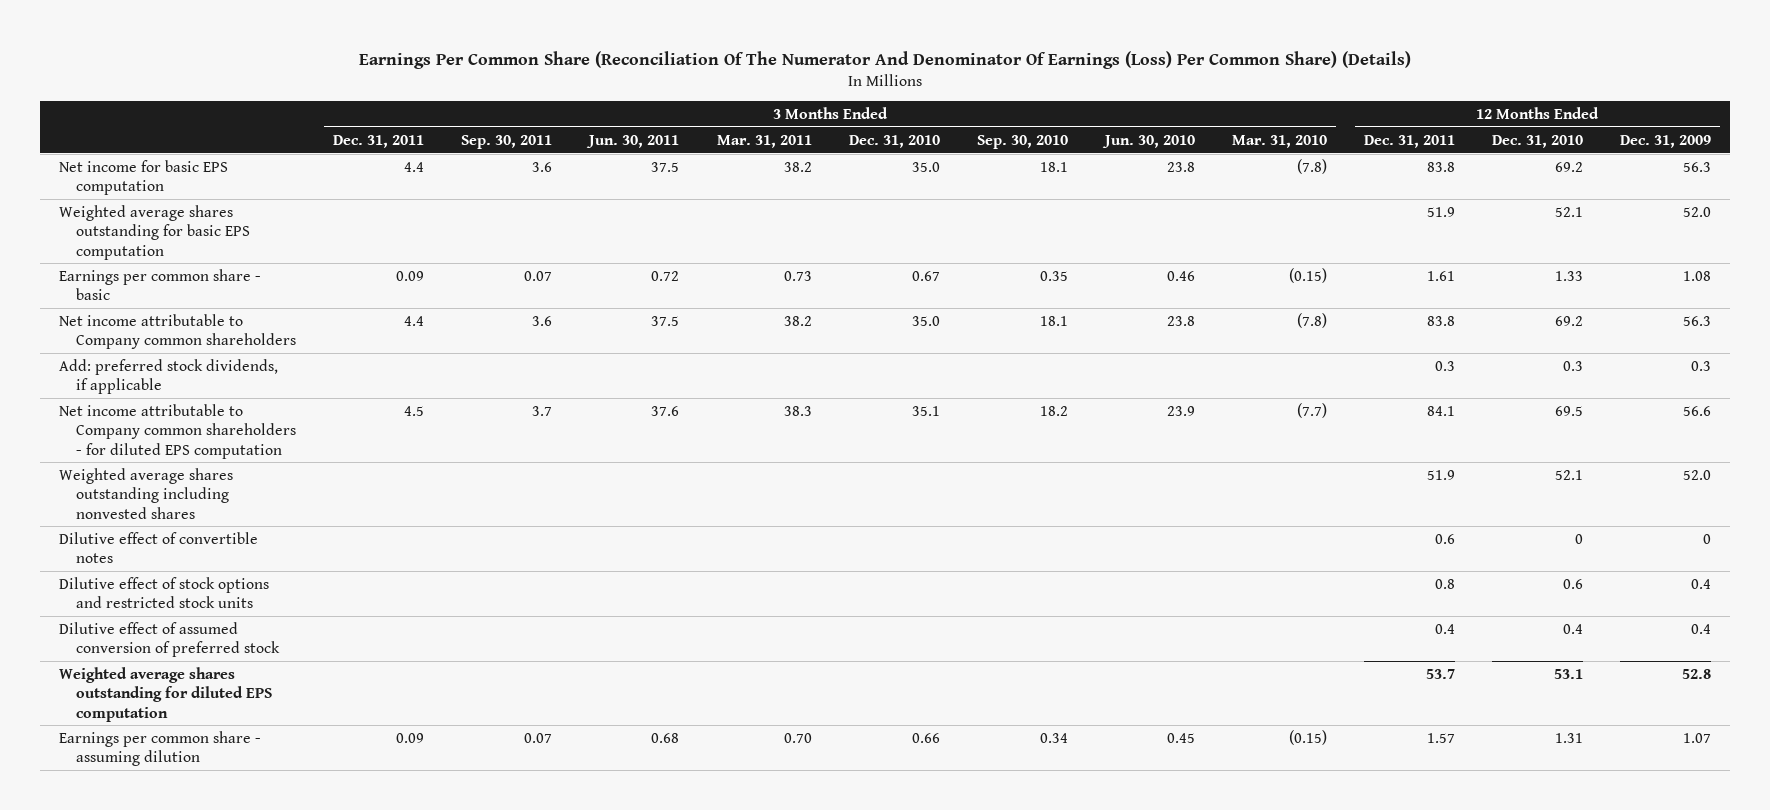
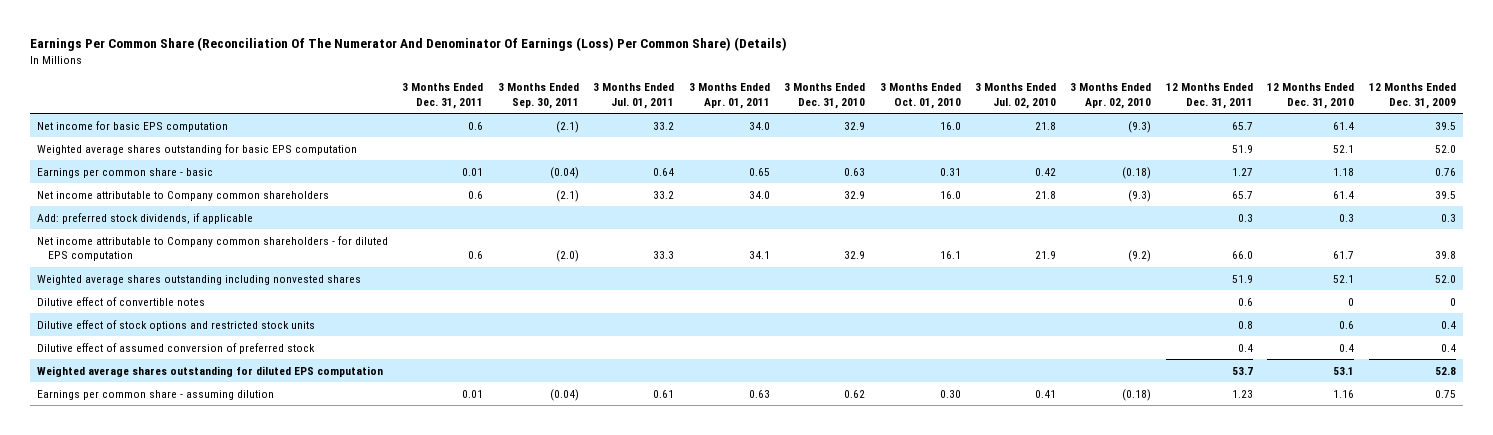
- | 3 Months Ended Dec. 31, 2011 | 3 Months Ended Sep. 30, 2011 | 3 Months Ended Jun. 30, 2011 | 3 Months Ended Mar. 31, 2011 | 3 Months Ended Dec. 31, 2010 | 3 Months Ended Sep. 30, 2010 | 3 Months Ended Jun. 30, 2010 | 3 Months Ended Mar. 31, 2010 | 12 Months Ended Dec. 31, 2011 | 12 Months Ended Dec. 31, 2010 | 12 Months Ended Dec. 31, 2009
+ | 3 Months Ended Dec. 31, 2011 | 3 Months Ended Sep. 30, 2011 | 3 Months Ended Jul. 01, 2011 | 3 Months Ended Apr. 01, 2011 | 3 Months Ended Dec. 31, 2010 | 3 Months Ended Oct. 01, 2010 | 3 Months Ended Jul. 02, 2010 | 3 Months Ended Apr. 02, 2010 | 12 Months Ended Dec. 31, 2011 | 12 Months Ended Dec. 31, 2010 | 12 Months Ended Dec. 31, 2009
- Net income for basic EPS computation | 4.4 | 3.6 | 37.5 | 38.2 | 35.0 | 18.1 | 23.8 | (7.8) | 83.8 | 69.2 | 56.3
+ Net income for basic EPS computation | 0.6 | (2.1) | 33.2 | 34.0 | 32.9 | 16.0 | 21.8 | (9.3) | 65.7 | 61.4 | 39.5
- Earnings per common share - basic | 0.09 | 0.07 | 0.72 | 0.73 | 0.67 | 0.35 | 0.46 | (0.15) | 1.61 | 1.33 | 1.08
- Net income attributable to Company common shareholders | 4.4 | 3.6 | 37.5 | 38.2 | 35.0 | 18.1 | 23.8 | (7.8) | 83.8 | 69.2 | 56.3
+ Earnings per common share - basic | 0.01 | (0.04) | 0.64 | 0.65 | 0.63 | 0.31 | 0.42 | (0.18) | 1.27 | 1.18 | 0.76
+ Net income attributable to Company common shareholders | 0.6 | (2.1) | 33.2 | 34.0 | 32.9 | 16.0 | 21.8 | (9.3) | 65.7 | 61.4 | 39.5
- Net income attributable to Company common shareholders - for diluted EPS computation | 4.5 | 3.7 | 37.6 | 38.3 | 35.1 | 18.2 | 23.9 | (7.7) | 84.1 | 69.5 | 56.6
+ Net income attributable to Company common shareholders - for diluted EPS computation | 0.6 | (2.0) | 33.3 | 34.1 | 32.9 | 16.1 | 21.9 | (9.2) | 66.0 | 61.7 | 39.8
- Earnings per common share - assuming dilution | 0.09 | 0.07 | 0.68 | 0.70 | 0.66 | 0.34 | 0.45 | (0.15) | 1.57 | 1.31 | 1.07
+ Earnings per common share - assuming dilution | 0.01 | (0.04) | 0.61 | 0.63 | 0.62 | 0.30 | 0.41 | (0.18) | 1.23 | 1.16 | 0.75

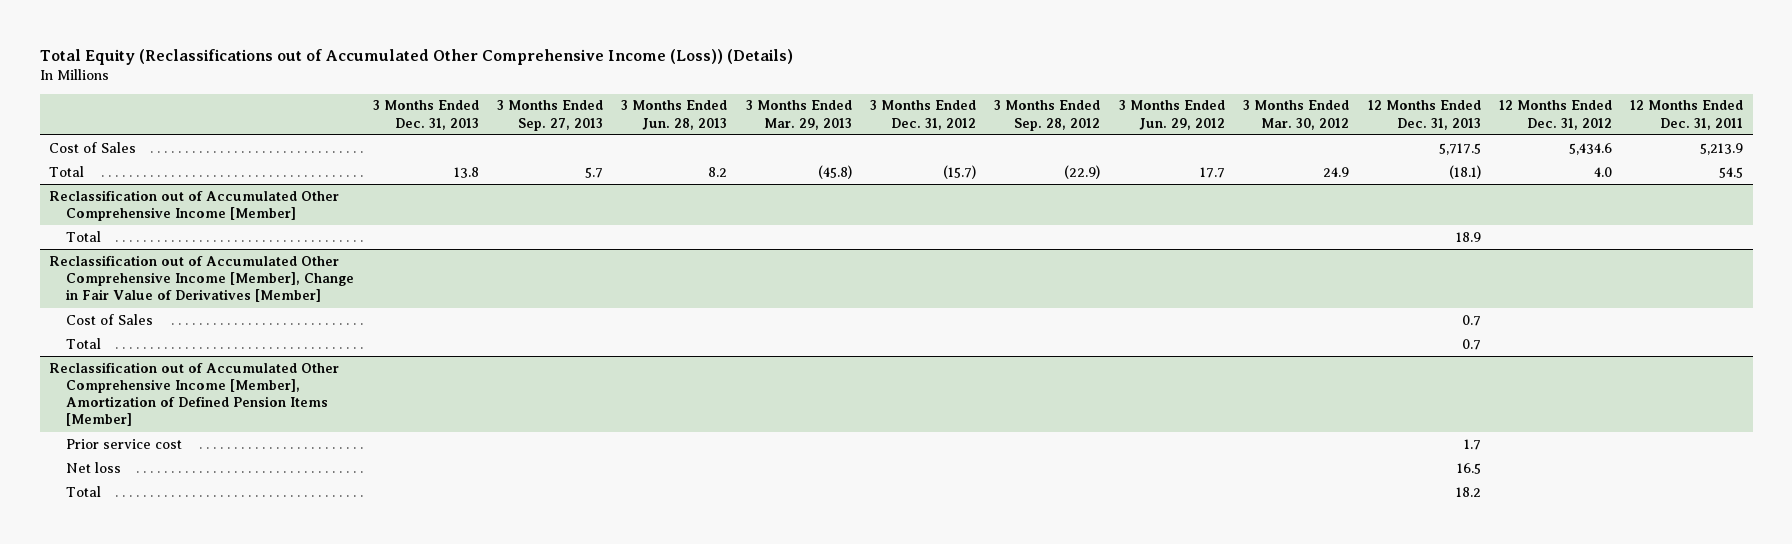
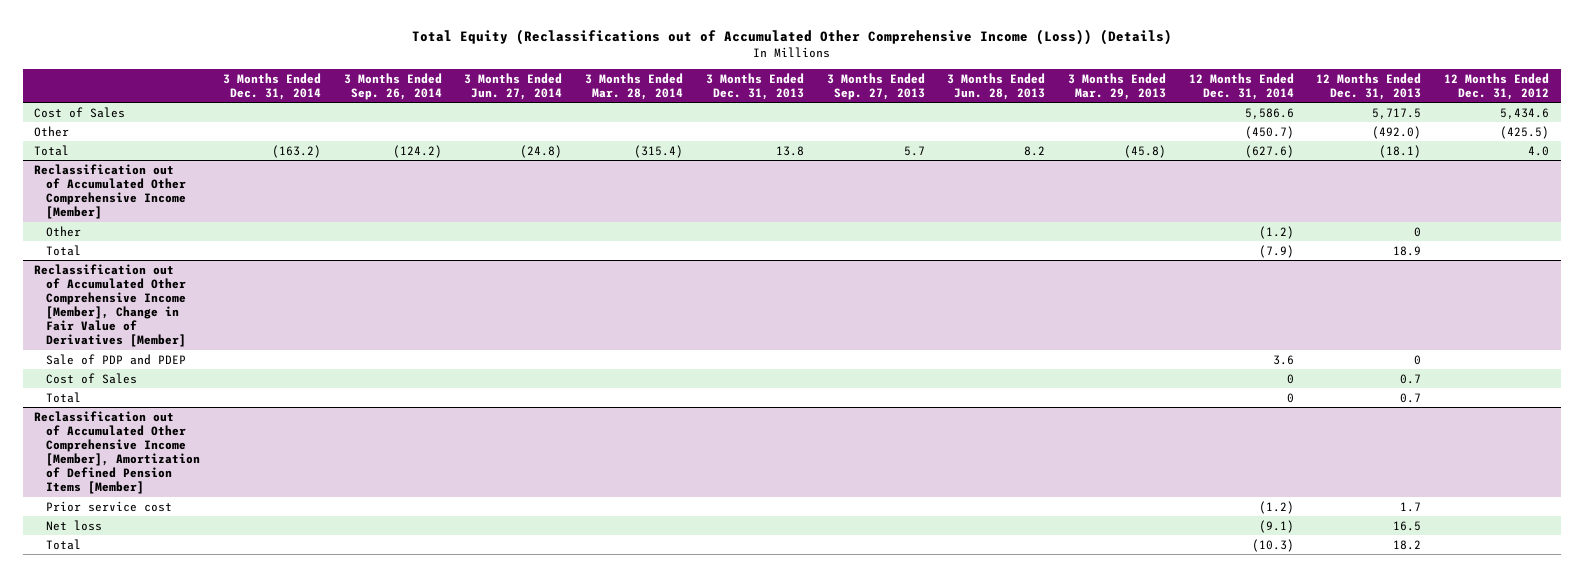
- | 3 Months Ended Dec. 31, 2013 | 3 Months Ended Sep. 27, 2013 | 3 Months Ended Jun. 28, 2013 | 3 Months Ended Mar. 29, 2013 | 3 Months Ended Dec. 31, 2012 | 3 Months Ended Sep. 28, 2012 | 3 Months Ended Jun. 29, 2012 | 3 Months Ended Mar. 30, 2012 | 12 Months Ended Dec. 31, 2013 | 12 Months Ended Dec. 31, 2012 | 12 Months Ended Dec. 31, 2011
+ | 3 Months Ended Dec. 31, 2014 | 3 Months Ended Sep. 26, 2014 | 3 Months Ended Jun. 27, 2014 | 3 Months Ended Mar. 28, 2014 | 3 Months Ended Dec. 31, 2013 | 3 Months Ended Sep. 27, 2013 | 3 Months Ended Jun. 28, 2013 | 3 Months Ended Mar. 29, 2013 | 12 Months Ended Dec. 31, 2014 | 12 Months Ended Dec. 31, 2013 | 12 Months Ended Dec. 31, 2012
+ Other | | | | | | | | | (450.7) | (492.0) | (425.5)
@ Reclassification out of Accumulated Other Comprehensive Income [Member]
+ Other | | | | | | | | | (1.2) | 0 |
@ Reclassification out of Accumulated Other Comprehensive Income [Member], Change in Fair Value of Derivatives [Member]
+ Sale of PDP and PDEP | | | | | | | | | 3.6 | 0 |

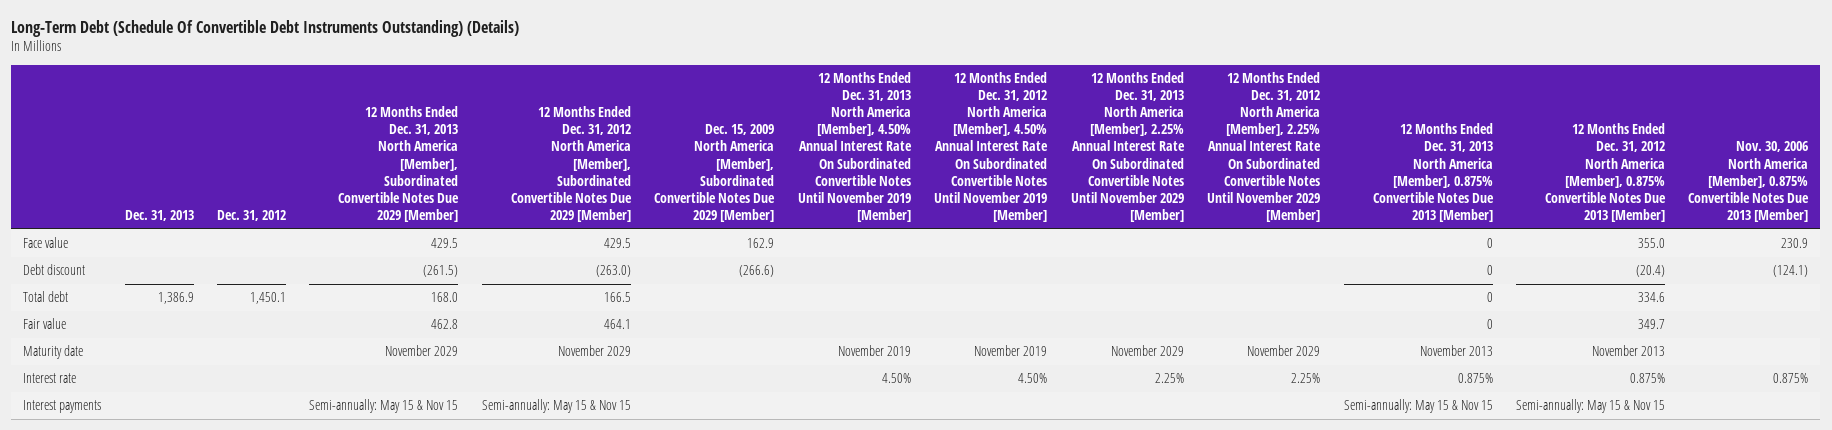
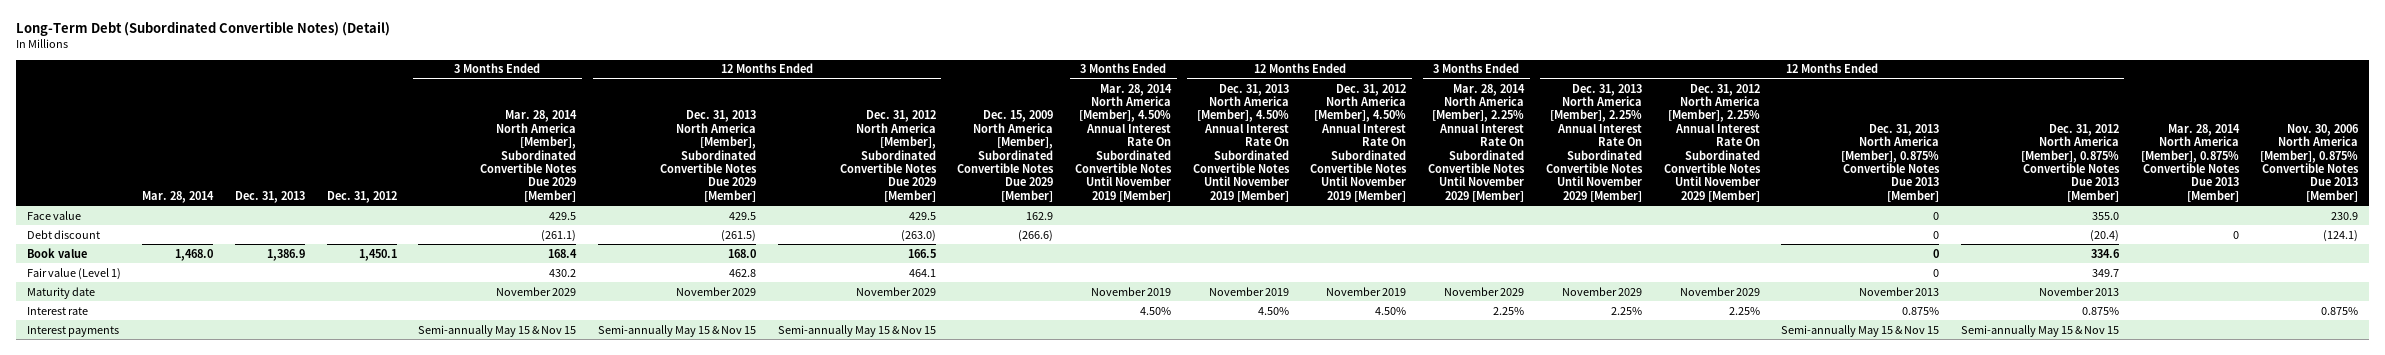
- Long-Term Debt (Schedule Of Convertible Debt Instruments Outstanding) (Details)
+ Long-Term Debt (Subordinated Convertible Notes) (Detail)
- | Dec. 31, 2013 | Dec. 31, 2012 | 12 Months Ended Dec. 31, 2013 North America [Member], Subordinated Convertible Notes Due 2029 [Member] | 12 Months Ended Dec. 31, 2012 North America [Member], Subordinated Convertible Notes Due 2029 [Member] | Dec. 15, 2009 North America [Member], Subordinated Convertible Notes Due 2029 [Member] | 12 Months Ended Dec. 31, 2013 North America [Member], 4.50% Annual Interest Rate On Subordinated Convertible Notes Until November 2019 [Member] | 12 Months Ended Dec. 31, 2012 North America [Member], 4.50% Annual Interest Rate On Subordinated Convertible Notes Until November 2019 [Member] | 12 Months Ended Dec. 31, 2013 North America [Member], 2.25% Annual Interest Rate On Subordinated Convertible Notes Until November 2029 [Member] | 12 Months Ended Dec. 31, 2012 North America [Member], 2.25% Annual Interest Rate On Subordinated Convertible Notes Until November 2029 [Member] | 12 Months Ended Dec. 31, 2013 North America [Member], 0.875% Convertible Notes Due 2013 [Member] | 12 Months Ended Dec. 31, 2012 North America [Member], 0.875% Convertible Notes Due 2013 [Member] | Nov. 30, 2006 North America [Member], 0.875% Convertible Notes Due 2013 [Member]
+ | Mar. 28, 2014 | Dec. 31, 2013 | Dec. 31, 2012 | 3 Months Ended Mar. 28, 2014 North America [Member], Subordinated Convertible Notes Due 2029 [Member] | 12 Months Ended Dec. 31, 2013 North America [Member], Subordinated Convertible Notes Due 2029 [Member] | 12 Months Ended Dec. 31, 2012 North America [Member], Subordinated Convertible Notes Due 2029 [Member] | Dec. 15, 2009 North America [Member], Subordinated Convertible Notes Due 2029 [Member] | 3 Months Ended Mar. 28, 2014 North America [Member], 4.50% Annual Interest Rate On Subordinated Convertible Notes Until November 2019 [Member] | 12 Months Ended Dec. 31, 2013 North America [Member], 4.50% Annual Interest Rate On Subordinated Convertible Notes Until November 2019 [Member] | 12 Months Ended Dec. 31, 2012 North America [Member], 4.50% Annual Interest Rate On Subordinated Convertible Notes Until November 2019 [Member] | 3 Months Ended Mar. 28, 2014 North America [Member], 2.25% Annual Interest Rate On Subordinated Convertible Notes Until November 2029 [Member] | 12 Months Ended Dec. 31, 2013 North America [Member], 2.25% Annual Interest Rate On Subordinated Convertible Notes Until November 2029 [Member] | 12 Months Ended Dec. 31, 2012 North America [Member], 2.25% Annual Interest Rate On Subordinated Convertible Notes Until November 2029 [Member] | 12 Months Ended Dec. 31, 2013 North America [Member], 0.875% Convertible Notes Due 2013 [Member] | 12 Months Ended Dec. 31, 2012 North America [Member], 0.875% Convertible Notes Due 2013 [Member] | Mar. 28, 2014 North America [Member], 0.875% Convertible Notes Due 2013 [Member] | Nov. 30, 2006 North America [Member], 0.875% Convertible Notes Due 2013 [Member]
- Total debt | 1,386.9 | 1,450.1 | 168.0 | 166.5 | | | | | | 0 | 334.6 |
- Fair value | | | 462.8 | 464.1 | | | | | | 0 | 349.7 |
+ Book value | 1,468.0 | 1,386.9 | 1,450.1 | 168.4 | 168.0 | 166.5 | | | | | | | | 0 | 334.6 | |
+ Fair value (Level 1) | | | | 430.2 | 462.8 | 464.1 | | | | | | | | 0 | 349.7 | |
- Interest payments | | | Semi-annually: May 15 & Nov 15 | Semi-annually: May 15 & Nov 15 | | | | | | Semi-annually: May 15 & Nov 15 | Semi-annually: May 15 & Nov 15 |
+ Interest payments | | | | Semi-annually May 15 & Nov 15 | Semi-annually May 15 & Nov 15 | Semi-annually May 15 & Nov 15 | | | | | | | | Semi-annually May 15 & Nov 15 | Semi-annually May 15 & Nov 15 | |

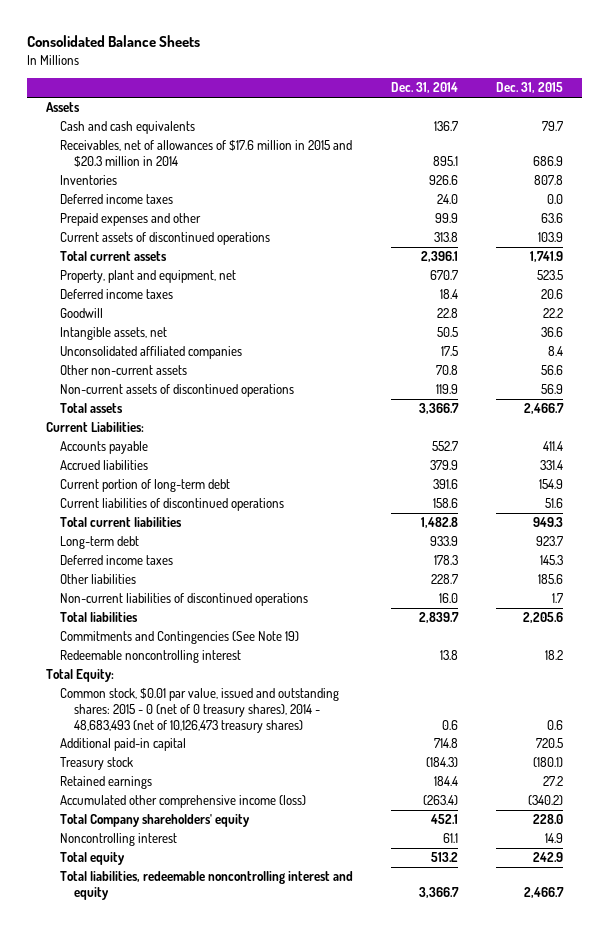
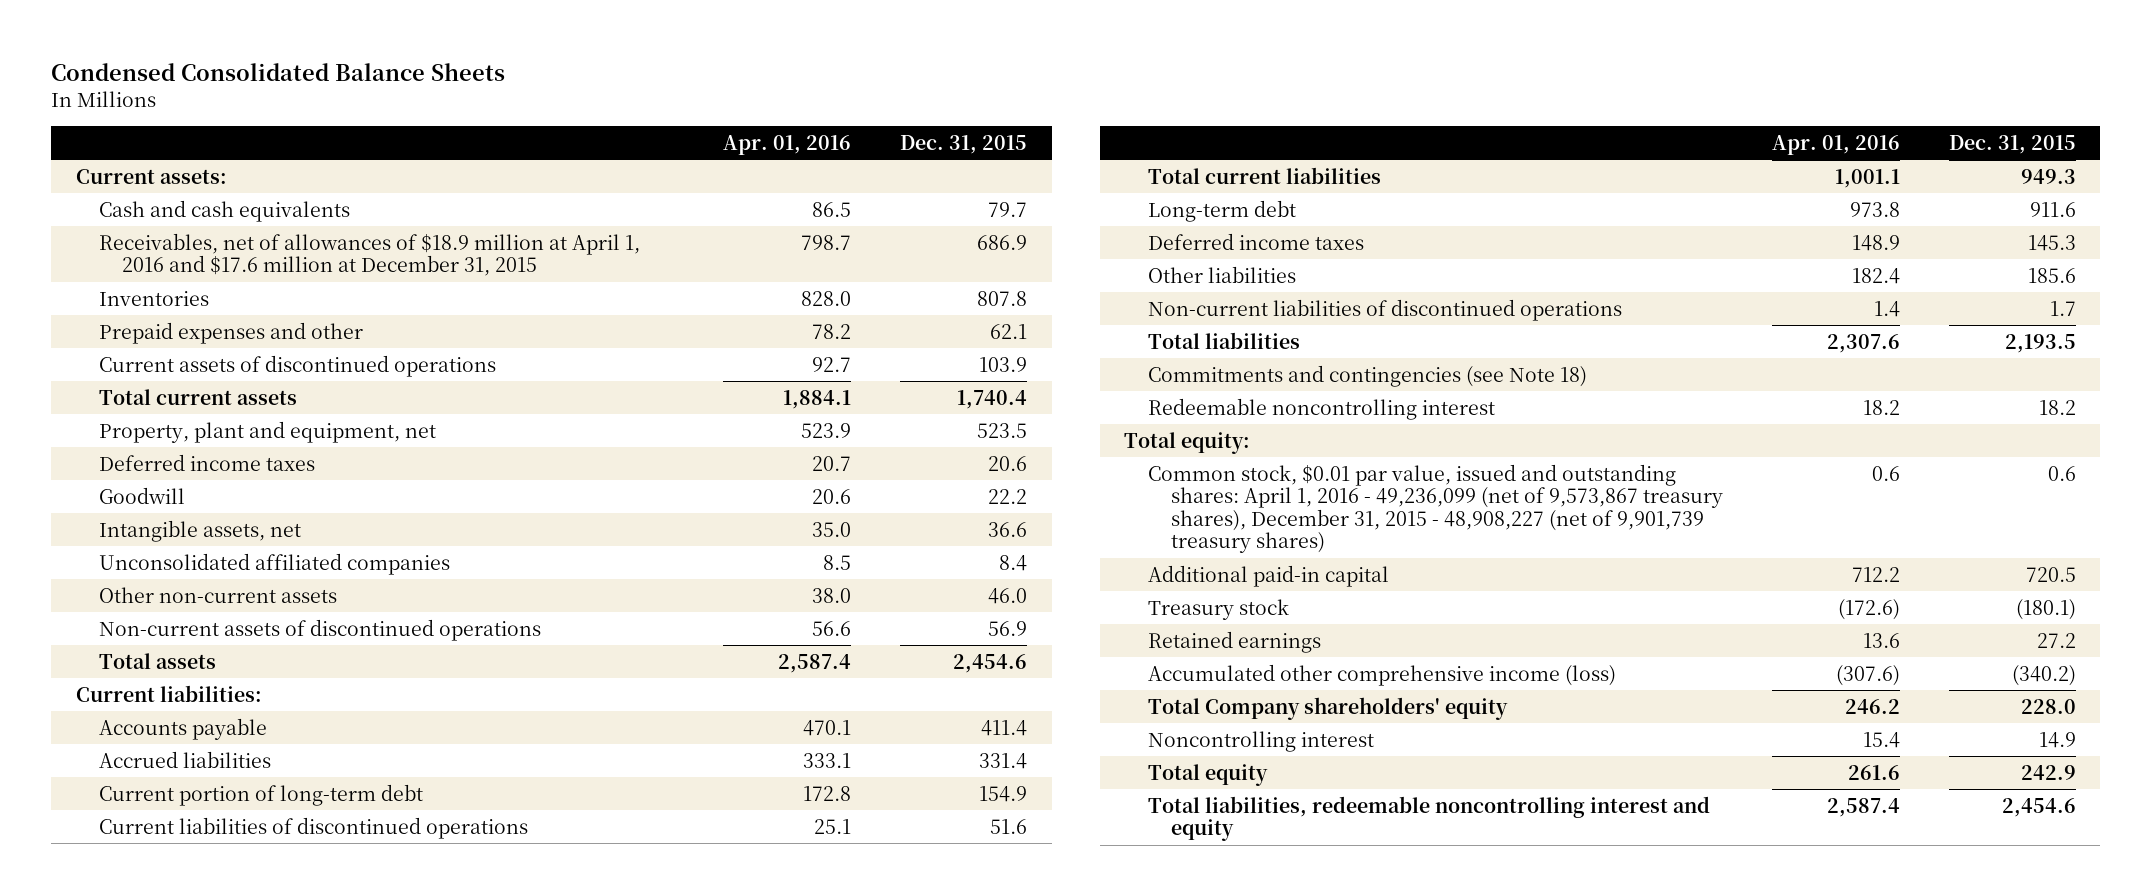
- Consolidated Balance Sheets
+ Condensed Consolidated Balance Sheets
- | Dec. 31, 2014 | Dec. 31, 2015
+ | Apr. 01, 2016 | Dec. 31, 2015
- Assets
+ Current assets:
- Receivables, net of allowances of $17.6 million in 2015 and $20.3 million in 2014 | 895.1 | 686.9
+ Receivables, net of allowances of $18.9 million at April 1, 2016 and $17.6 million at December 31, 2015 | 798.7 | 686.9
- Deferred income taxes | 24.0 | 0.0
- Prepaid expenses and other | 99.9 | 63.6
+ Prepaid expenses and other | 78.2 | 62.1
- Total current assets | 2,396.1 | 1,741.9
+ Total current assets | 1,884.1 | 1,740.4
- Other non-current assets | 70.8 | 56.6
+ Other non-current assets | 38.0 | 46.0
- Total assets | 3,366.7 | 2,466.7
- Current Liabilities:
+ Total assets | 2,587.4 | 2,454.6
+ Current liabilities:
- Long-term debt | 933.9 | 923.7
+ Long-term debt | 973.8 | 911.6
- Total liabilities | 2,839.7 | 2,205.6
- Commitments and Contingencies (See Note 19)
+ Total liabilities | 2,307.6 | 2,193.5
+ Commitments and contingencies (see Note 18)
- Total Equity:
- Common stock, $0.01 par value, issued and outstanding shares: 2015 - 0 (net of 0 treasury shares), 2014 - 48,683,493 (net of 10,126,473 treasury shares) | 0.6 | 0.6
+ Total equity:
+ Common stock, $0.01 par value, issued and outstanding shares: April 1, 2016 - 49,236,099 (net of 9,573,867 treasury shares), December 31, 2015 - 48,908,227 (net of 9,901,739 treasury shares) | 0.6 | 0.6
- Total liabilities, redeemable noncontrolling interest and equity | 3,366.7 | 2,466.7
+ Total liabilities, redeemable noncontrolling interest and equity | 2,587.4 | 2,454.6

